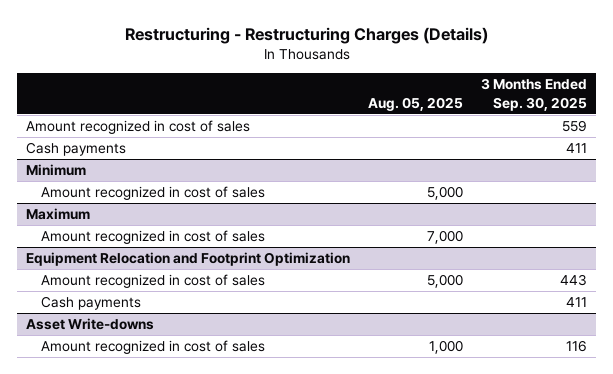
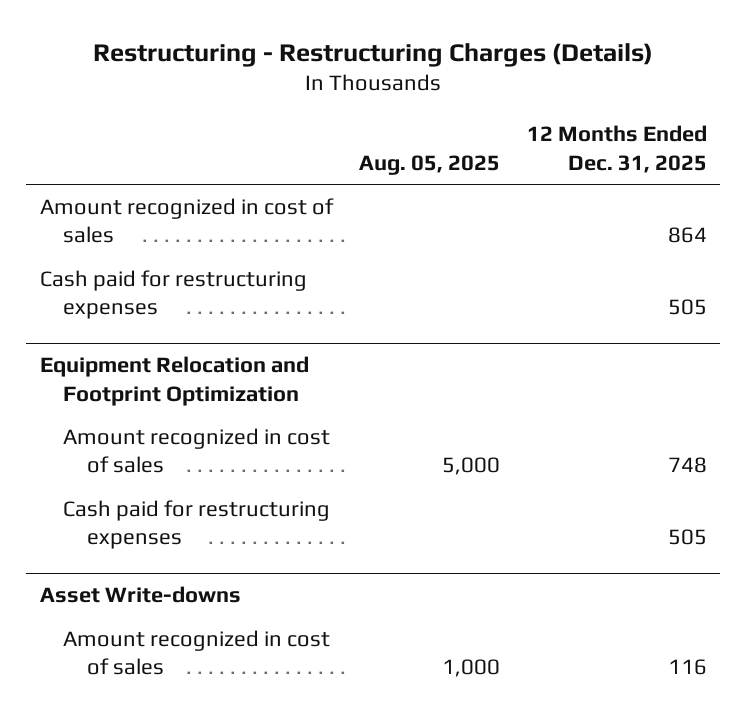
- | Aug. 05, 2025 | 3 Months Ended Sep. 30, 2025
+ | Aug. 05, 2025 | 12 Months Ended Dec. 31, 2025
- Cash payments | | 411
- Minimum
- Amount recognized in cost of sales | 5,000 |
- Maximum
- Amount recognized in cost of sales | 7,000 |
+ Cash paid for restructuring expenses | | 505
@ Equipment Relocation and Footprint Optimization
- Cash payments | | 411
+ Cash paid for restructuring expenses | | 505

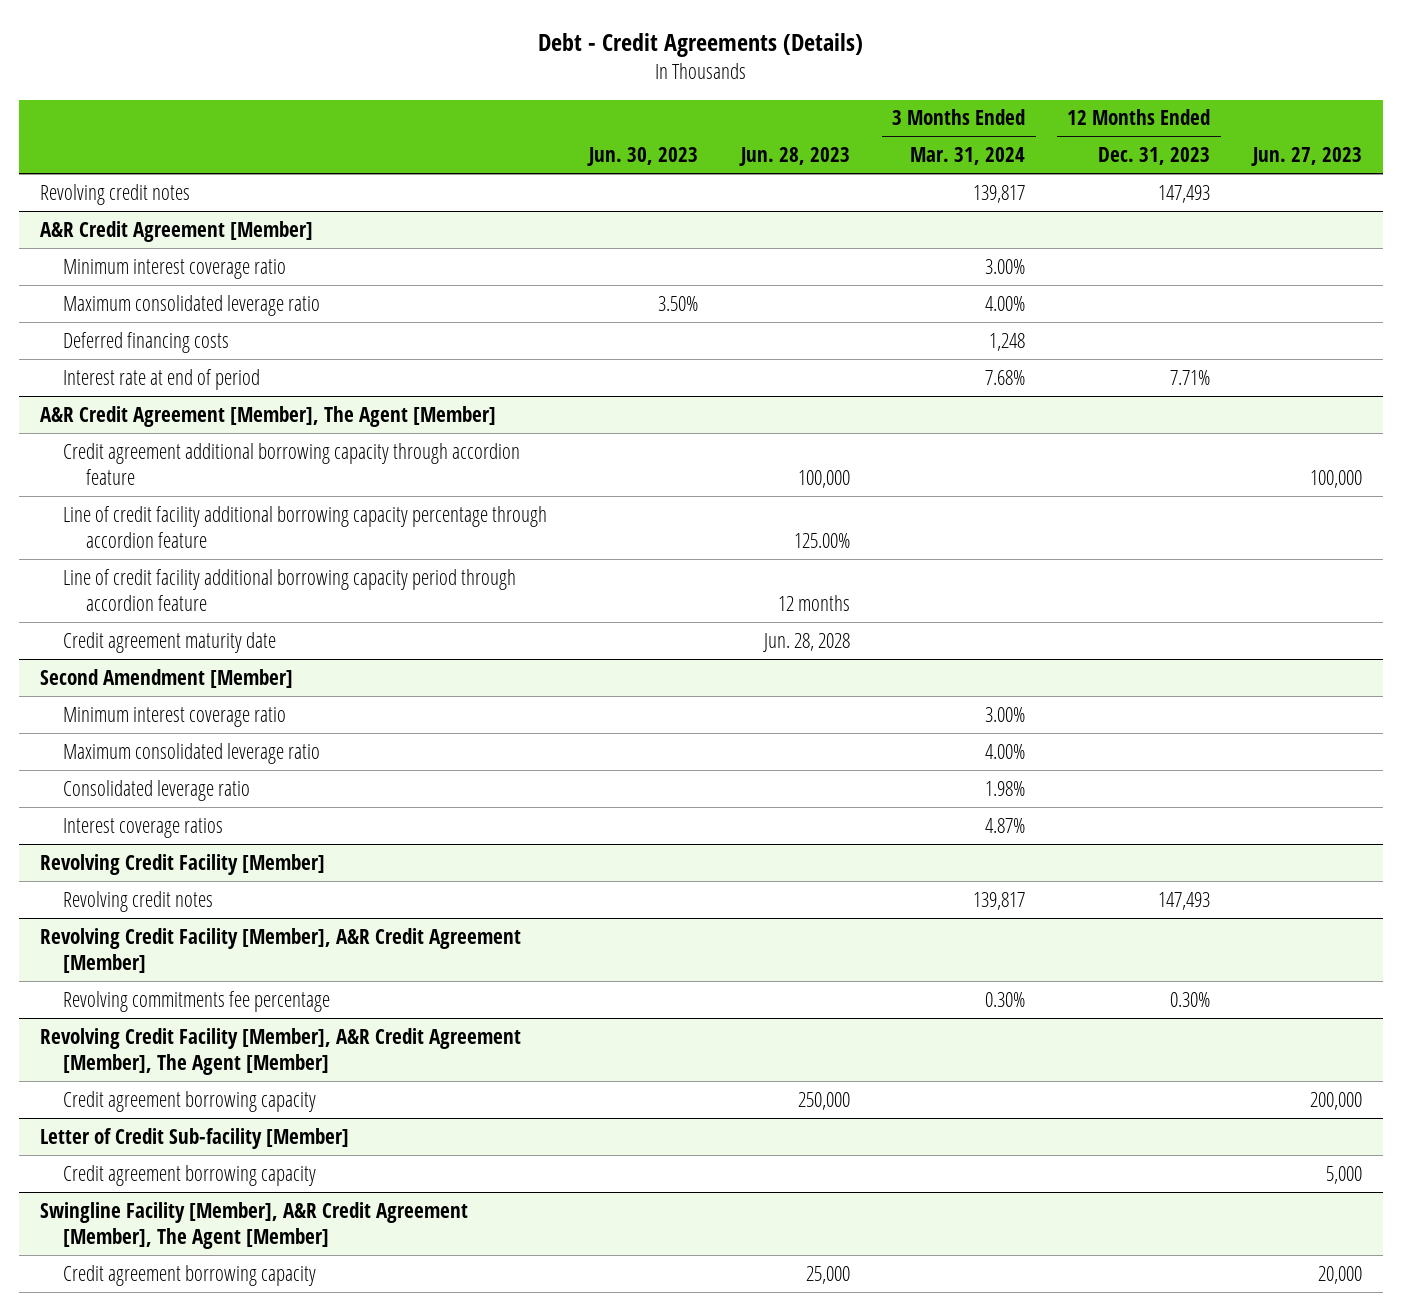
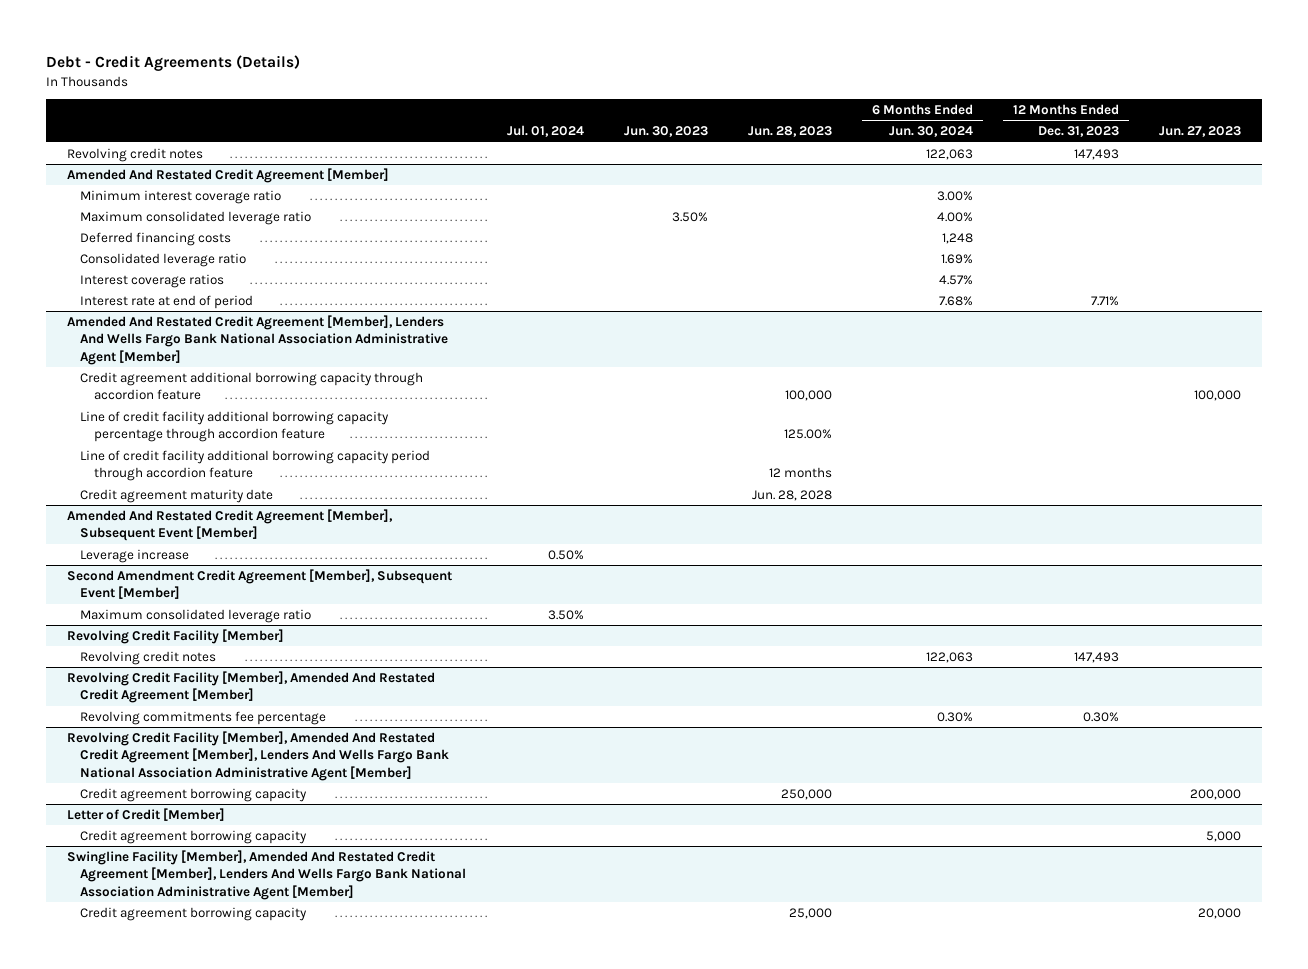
- | Jun. 30, 2023 | Jun. 28, 2023 | 3 Months Ended Mar. 31, 2024 | 12 Months Ended Dec. 31, 2023 | Jun. 27, 2023
+ | Jul. 01, 2024 | Jun. 30, 2023 | Jun. 28, 2023 | 6 Months Ended Jun. 30, 2024 | 12 Months Ended Dec. 31, 2023 | Jun. 27, 2023
- A&R Credit Agreement [Member]
+ Amended And Restated Credit Agreement [Member]
+ Consolidated leverage ratio | | | | 1.69% | |
+ Interest coverage ratios | | | | 4.57% | |
- A&R Credit Agreement [Member], The Agent [Member]
+ Amended And Restated Credit Agreement [Member], Lenders And Wells Fargo Bank National Association Administrative Agent [Member]
- Second Amendment [Member]
- Minimum interest coverage ratio | | | 3.00% | |
+ Amended And Restated Credit Agreement [Member], Subsequent Event [Member]
+ Leverage increase | 0.50% | | | | |
+ Second Amendment Credit Agreement [Member], Subsequent Event [Member]
- Consolidated leverage ratio | | | 1.98% | |
- Interest coverage ratios | | | 4.87% | |
- Revolving Credit Facility [Member], A&R Credit Agreement [Member]
+ Revolving Credit Facility [Member], Amended And Restated Credit Agreement [Member]
- Revolving Credit Facility [Member], A&R Credit Agreement [Member], The Agent [Member]
+ Revolving Credit Facility [Member], Amended And Restated Credit Agreement [Member], Lenders And Wells Fargo Bank National Association Administrative Agent [Member]
- Letter of Credit Sub-facility [Member]
+ Letter of Credit [Member]
- Swingline Facility [Member], A&R Credit Agreement [Member], The Agent [Member]
+ Swingline Facility [Member], Amended And Restated Credit Agreement [Member], Lenders And Wells Fargo Bank National Association Administrative Agent [Member]

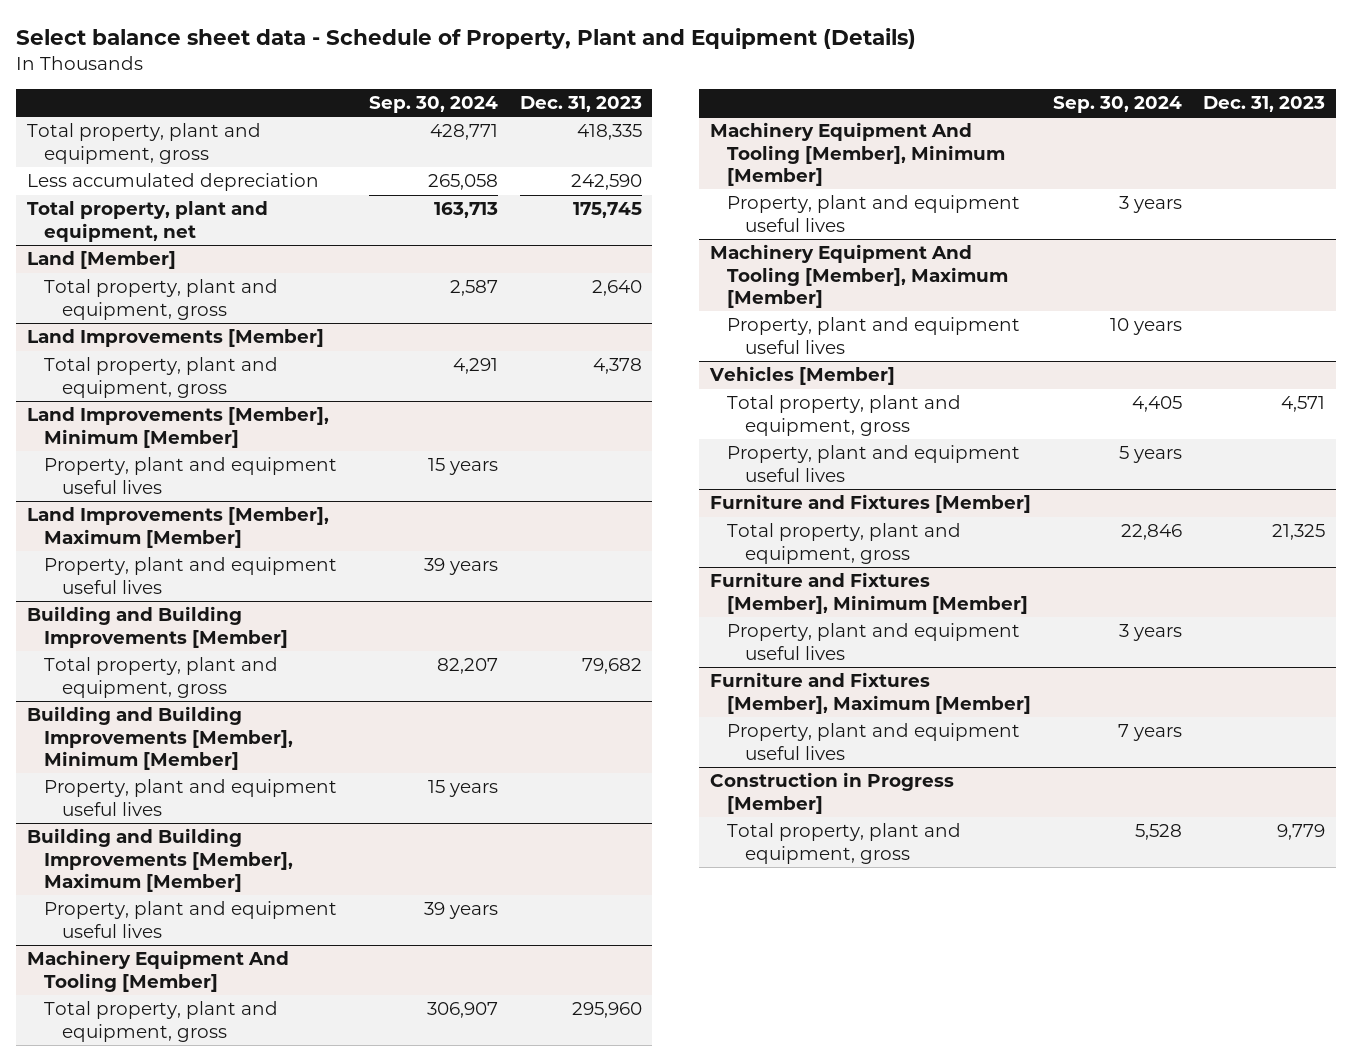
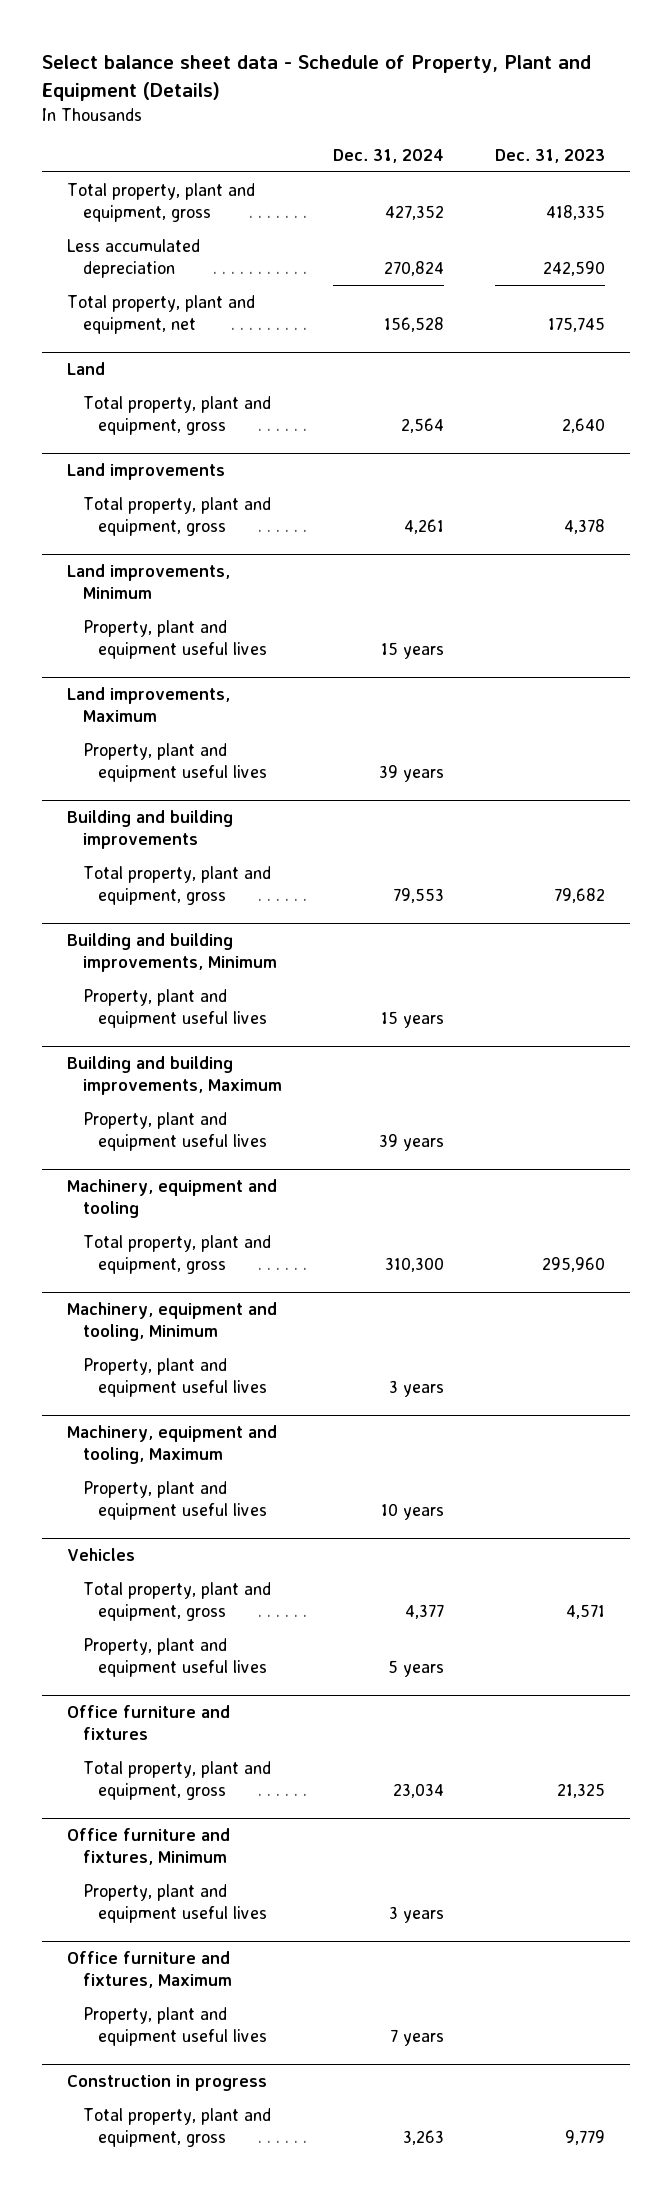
- | Sep. 30, 2024 | Dec. 31, 2023
+ | Dec. 31, 2024 | Dec. 31, 2023
- Land [Member]
+ Land
- Land Improvements [Member]
+ Land improvements
- Land Improvements [Member], Minimum [Member]
+ Land improvements, Minimum
- Land Improvements [Member], Maximum [Member]
+ Land improvements, Maximum
- Building and Building Improvements [Member]
+ Building and building improvements
- Building and Building Improvements [Member], Minimum [Member]
+ Building and building improvements, Minimum
- Building and Building Improvements [Member], Maximum [Member]
+ Building and building improvements, Maximum
- Machinery Equipment And Tooling [Member]
+ Machinery, equipment and tooling
- Machinery Equipment And Tooling [Member], Minimum [Member]
+ Machinery, equipment and tooling, Minimum
- Machinery Equipment And Tooling [Member], Maximum [Member]
+ Machinery, equipment and tooling, Maximum
- Vehicles [Member]
+ Vehicles
- Furniture and Fixtures [Member]
+ Office furniture and fixtures
- Furniture and Fixtures [Member], Minimum [Member]
+ Office furniture and fixtures, Minimum
- Furniture and Fixtures [Member], Maximum [Member]
+ Office furniture and fixtures, Maximum
- Construction in Progress [Member]
+ Construction in progress

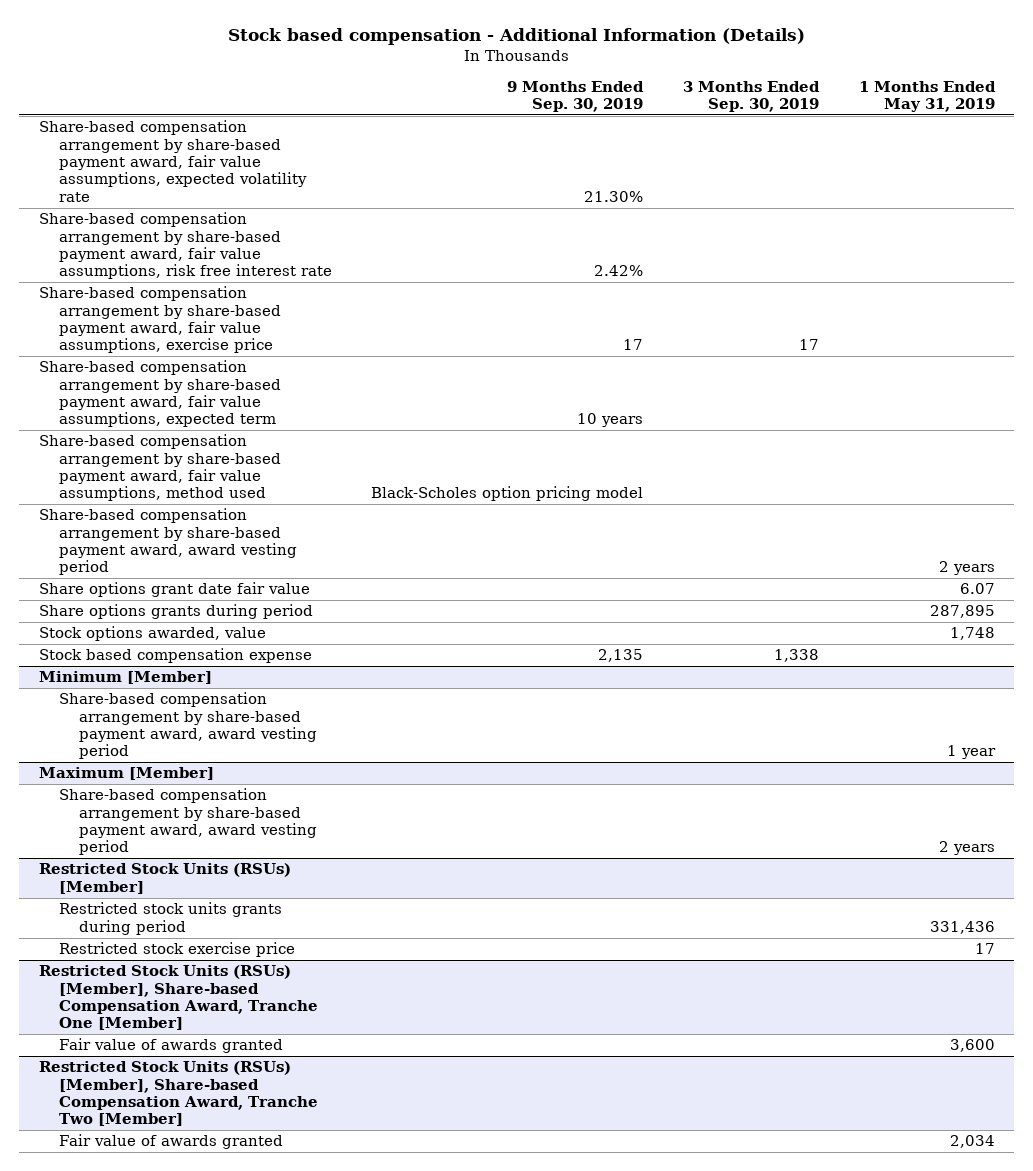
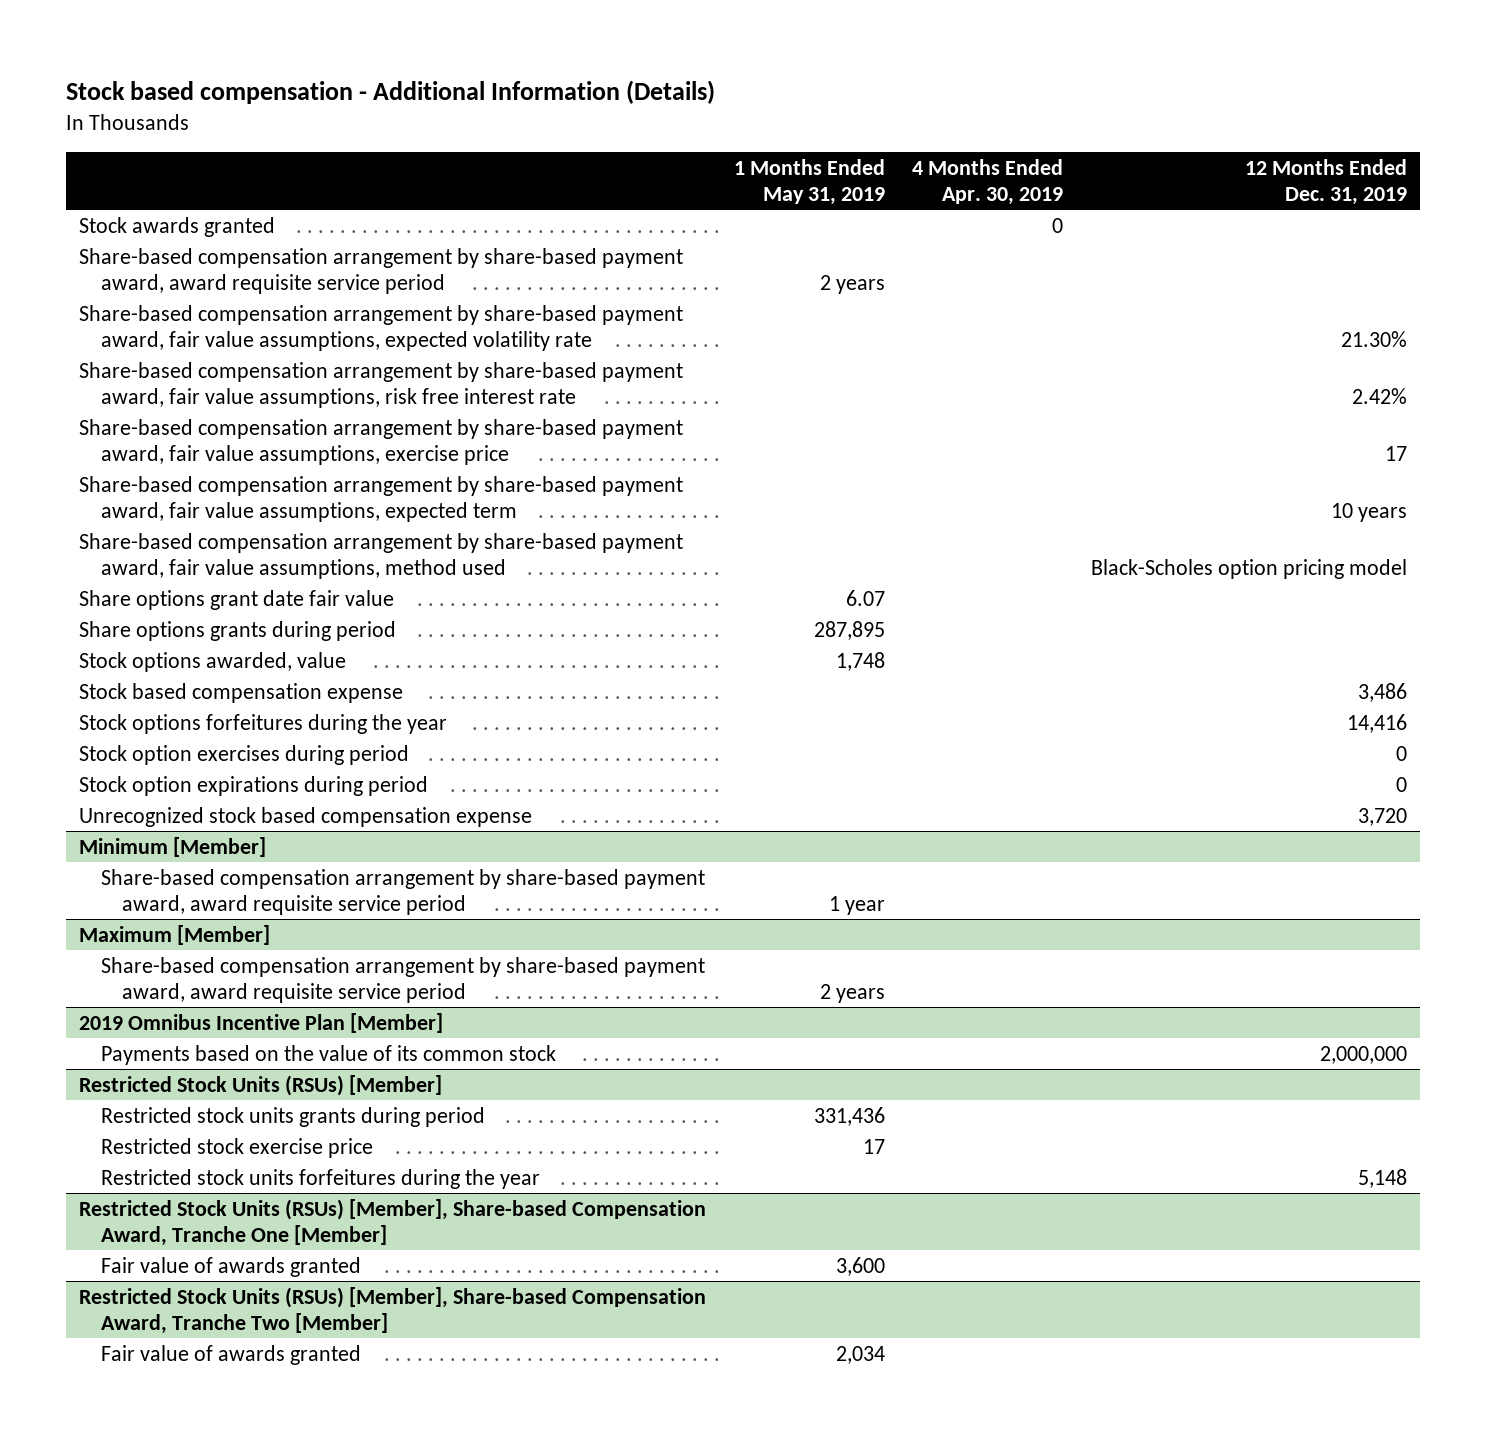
- | 9 Months Ended Sep. 30, 2019 | 3 Months Ended Sep. 30, 2019 | 1 Months Ended May 31, 2019
+ | 1 Months Ended May 31, 2019 | 4 Months Ended Apr. 30, 2019 | 12 Months Ended Dec. 31, 2019
+ Stock awards granted | | 0 |
+ Share-based compensation arrangement by share-based payment award, award requisite service period | 2 years | |
- Share-based compensation arrangement by share-based payment award, award vesting period | | | 2 years
+ Stock options forfeitures during the year | | | 14,416
+ Stock option exercises during period | | | 0
+ Stock option expirations during period | | | 0
+ Unrecognized stock based compensation expense | | | 3,720
@ Minimum [Member]
- Share-based compensation arrangement by share-based payment award, award vesting period | | | 1 year
+ Share-based compensation arrangement by share-based payment award, award requisite service period | 1 year | |
@ Maximum [Member]
- Share-based compensation arrangement by share-based payment award, award vesting period | | | 2 years
+ Share-based compensation arrangement by share-based payment award, award requisite service period | 2 years | |
+ 2019 Omnibus Incentive Plan [Member]
+ Payments based on the value of its common stock | | | 2,000,000
@ Restricted Stock Units (RSUs) [Member]
+ Restricted stock units forfeitures during the year | | | 5,148

